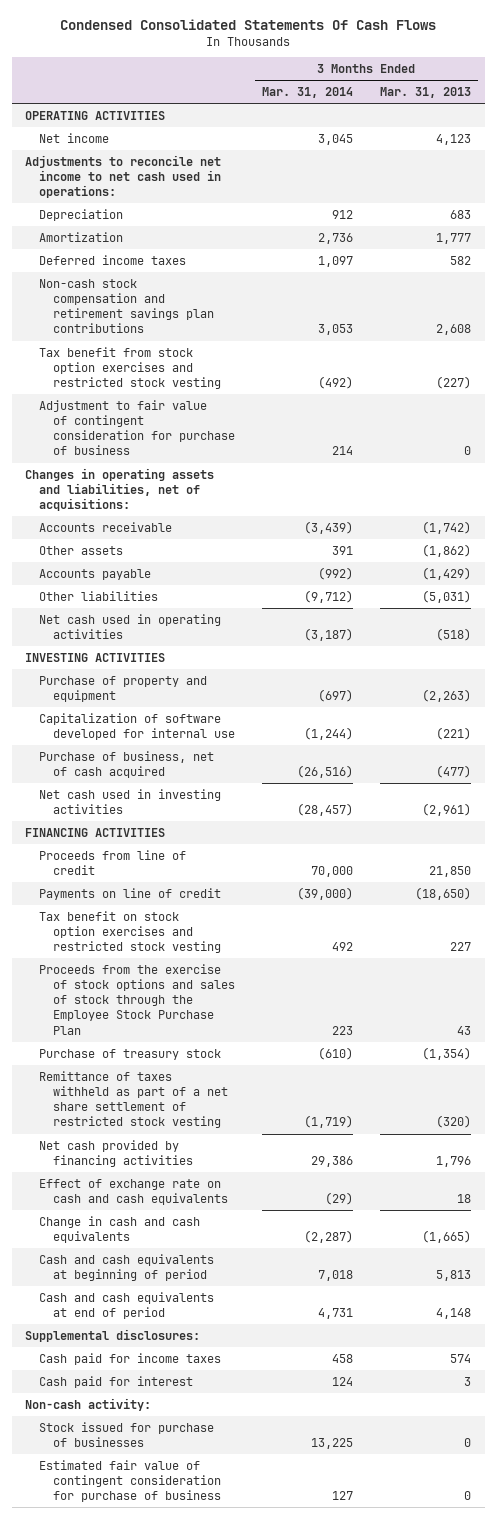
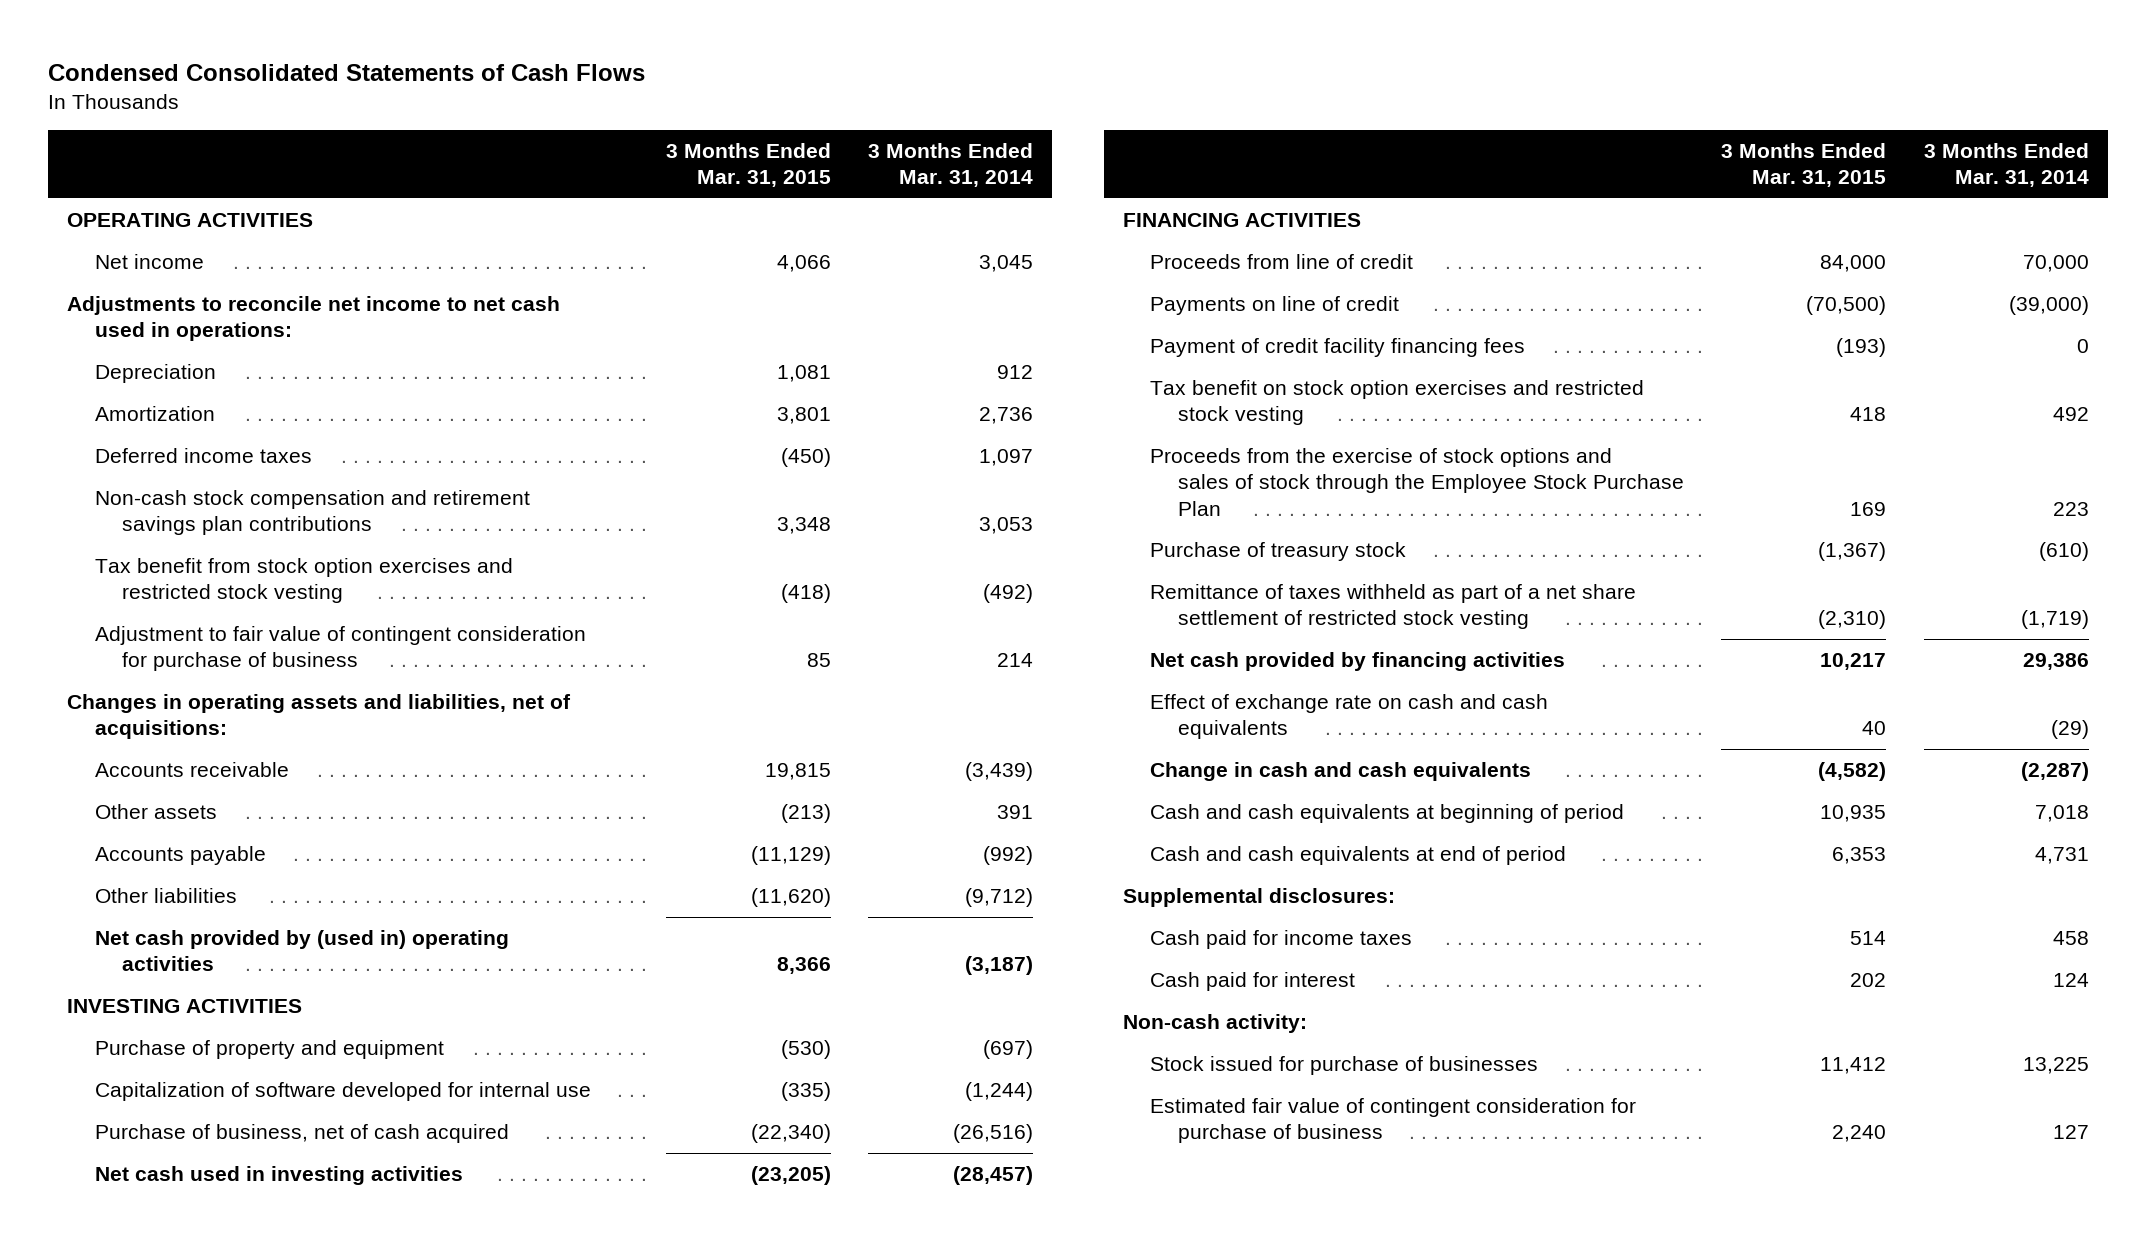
- Condensed Consolidated Statements Of Cash Flows
+ Condensed Consolidated Statements of Cash Flows
- | 3 Months Ended Mar. 31, 2014 | 3 Months Ended Mar. 31, 2013
+ | 3 Months Ended Mar. 31, 2015 | 3 Months Ended Mar. 31, 2014
- Net cash used in operating activities | (3,187) | (518)
+ Net cash provided by (used in) operating activities | 8,366 | (3,187)
+ Payment of credit facility financing fees | (193) | 0

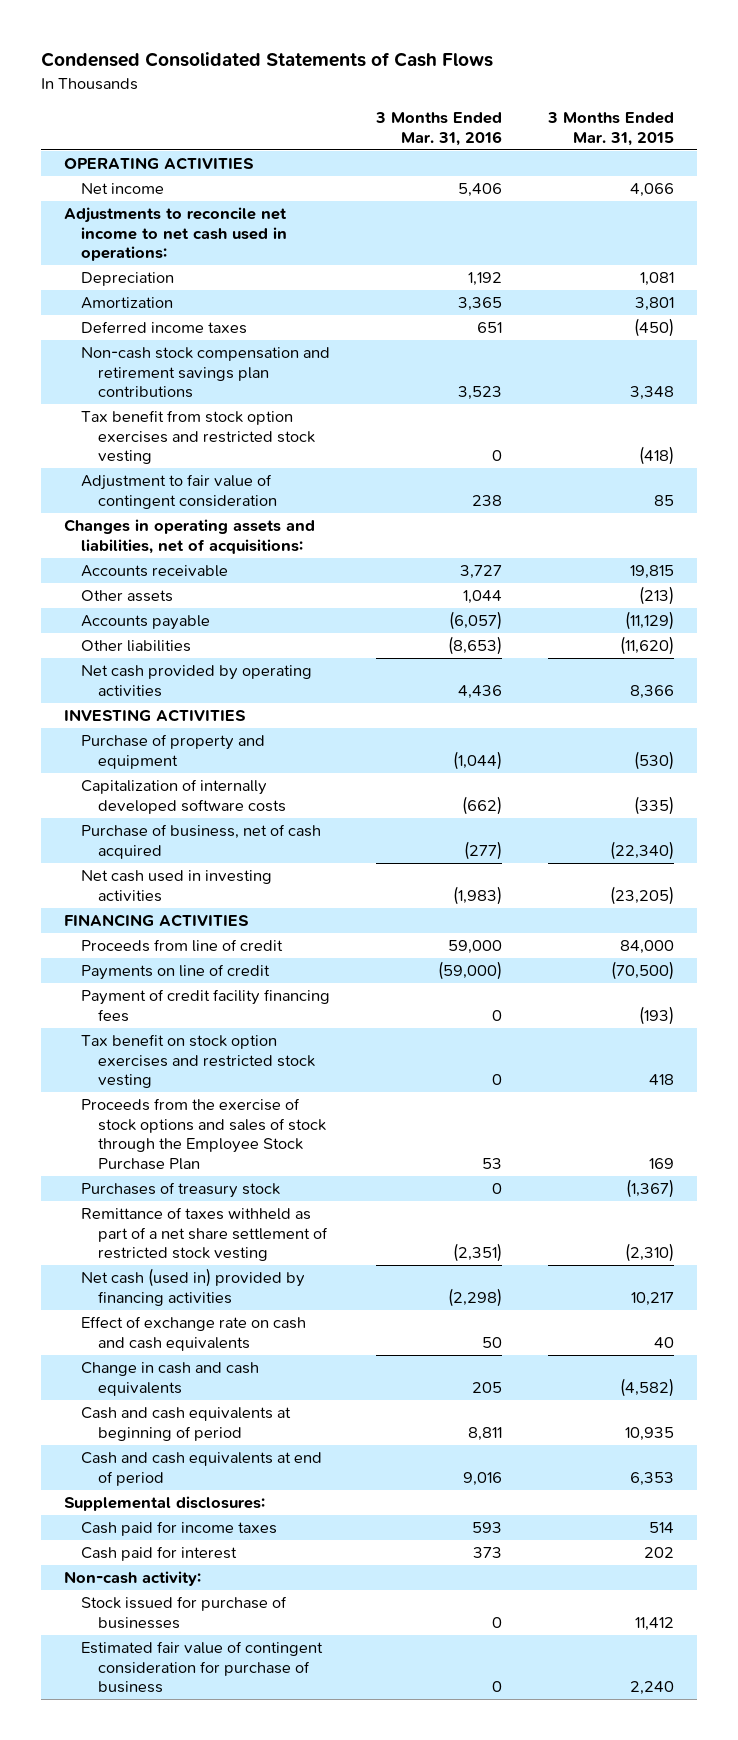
- | 3 Months Ended Mar. 31, 2015 | 3 Months Ended Mar. 31, 2014
+ | 3 Months Ended Mar. 31, 2016 | 3 Months Ended Mar. 31, 2015
- Adjustment to fair value of contingent consideration for purchase of business | 85 | 214
+ Adjustment to fair value of contingent consideration | 238 | 85
- Net cash provided by (used in) operating activities | 8,366 | (3,187)
+ Net cash provided by operating activities | 4,436 | 8,366
- Capitalization of software developed for internal use | (335) | (1,244)
+ Capitalization of internally developed software costs | (662) | (335)
- Purchase of treasury stock | (1,367) | (610)
+ Purchases of treasury stock | 0 | (1,367)
- Net cash provided by financing activities | 10,217 | 29,386
+ Net cash (used in) provided by financing activities | (2,298) | 10,217

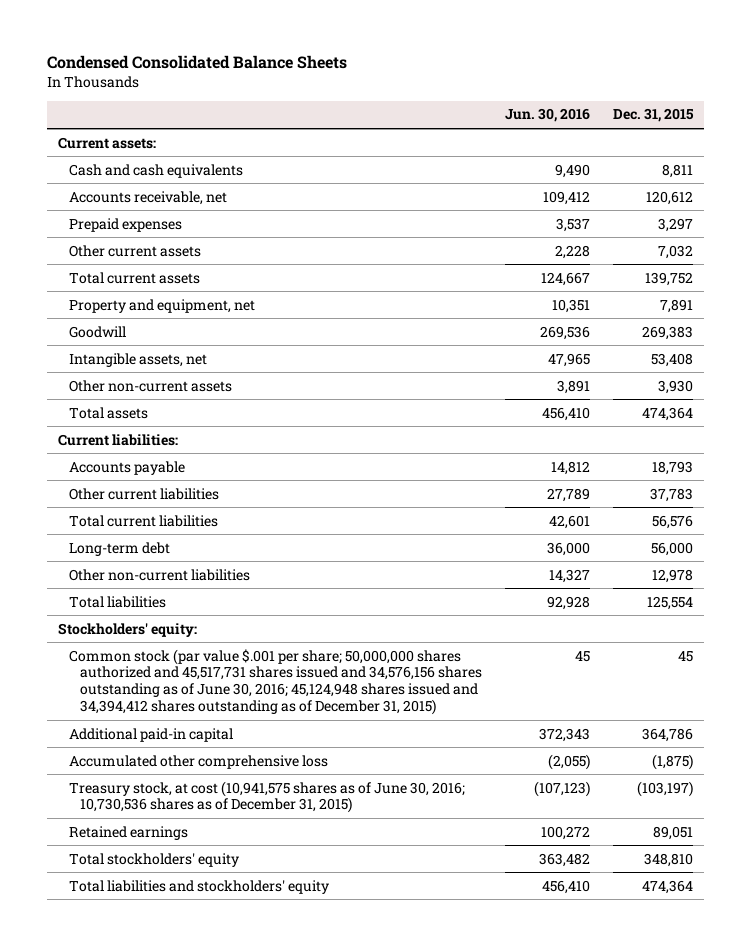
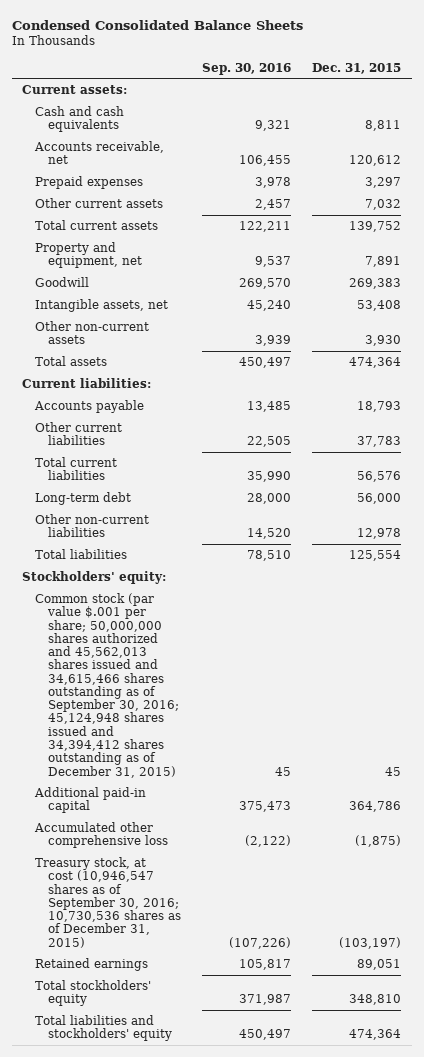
- | Jun. 30, 2016 | Dec. 31, 2015
+ | Sep. 30, 2016 | Dec. 31, 2015
- Common stock (par value $.001 per share; 50,000,000 shares authorized and 45,517,731 shares issued and 34,576,156 shares outstanding as of June 30, 2016; 45,124,948 shares issued and 34,394,412 shares outstanding as of December 31, 2015) | 45 | 45
+ Common stock (par value $.001 per share; 50,000,000 shares authorized and 45,562,013 shares issued and 34,615,466 shares outstanding as of September 30, 2016; 45,124,948 shares issued and 34,394,412 shares outstanding as of December 31, 2015) | 45 | 45
- Treasury stock, at cost (10,941,575 shares as of June 30, 2016; 10,730,536 shares as of December 31, 2015) | (107,123) | (103,197)
+ Treasury stock, at cost (10,946,547 shares as of September 30, 2016; 10,730,536 shares as of December 31, 2015) | (107,226) | (103,197)

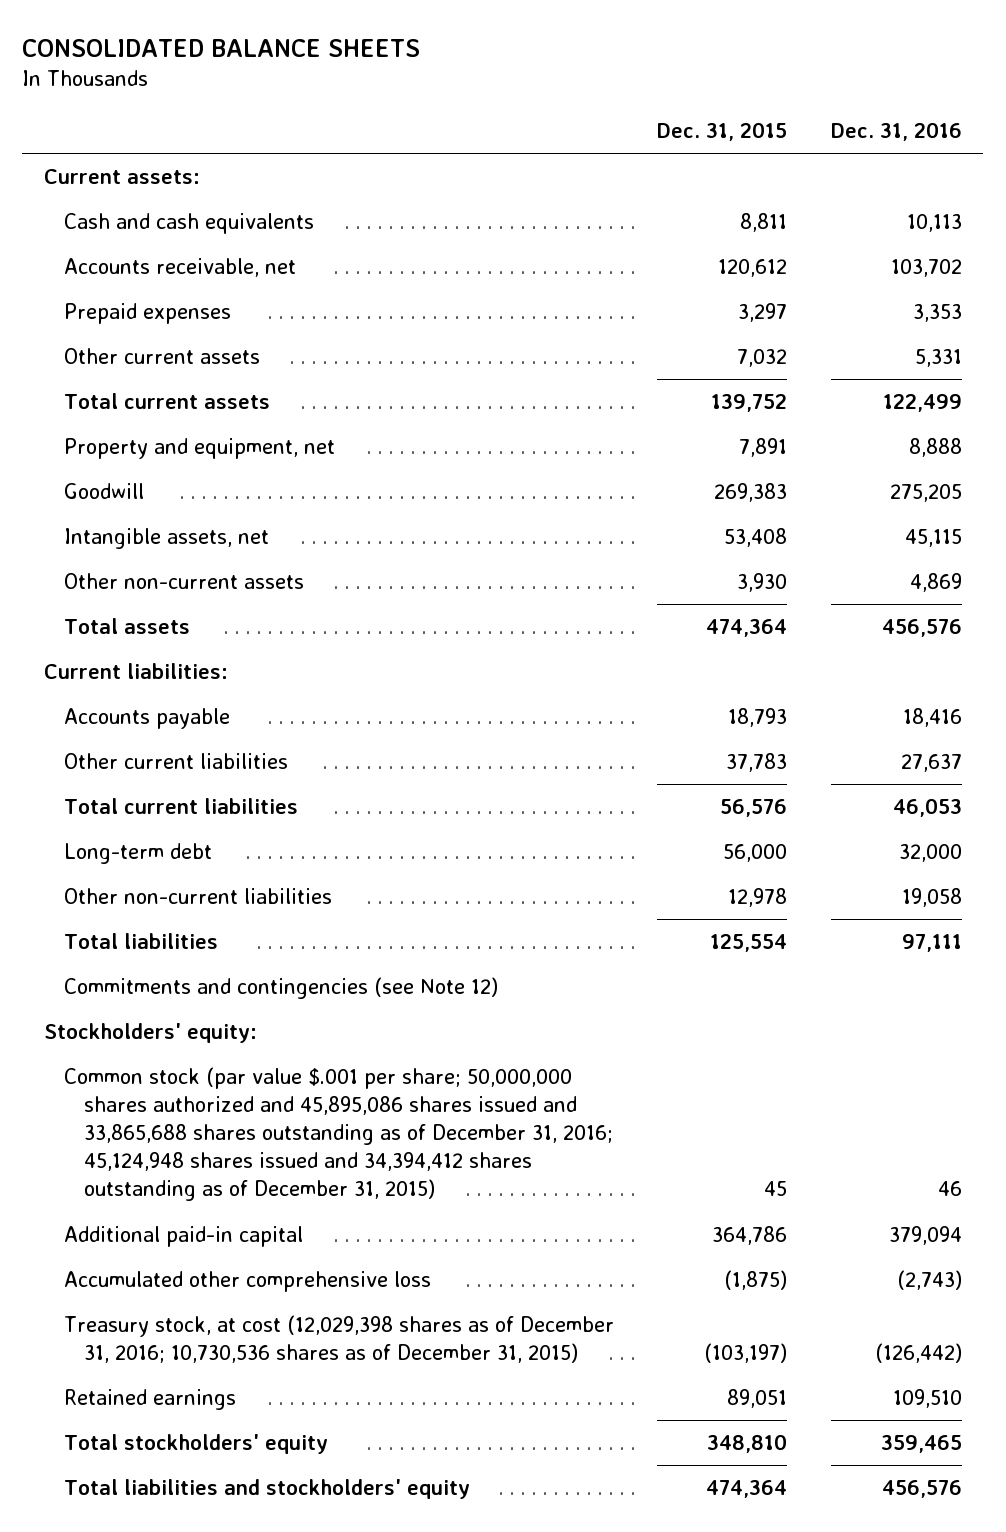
- Condensed Consolidated Balance Sheets
+ CONSOLIDATED BALANCE SHEETS
- | Sep. 30, 2016 | Dec. 31, 2015
+ | Dec. 31, 2015 | Dec. 31, 2016
+ Commitments and contingencies (see Note 12)
- Common stock (par value $.001 per share; 50,000,000 shares authorized and 45,562,013 shares issued and 34,615,466 shares outstanding as of September 30, 2016; 45,124,948 shares issued and 34,394,412 shares outstanding as of December 31, 2015) | 45 | 45
+ Common stock (par value $.001 per share; 50,000,000 shares authorized and 45,895,086 shares issued and 33,865,688 shares outstanding as of December 31, 2016; 45,124,948 shares issued and 34,394,412 shares outstanding as of December 31, 2015) | 45 | 46
- Treasury stock, at cost (10,946,547 shares as of September 30, 2016; 10,730,536 shares as of December 31, 2015) | (107,226) | (103,197)
+ Treasury stock, at cost (12,029,398 shares as of December 31, 2016; 10,730,536 shares as of December 31, 2015) | (103,197) | (126,442)

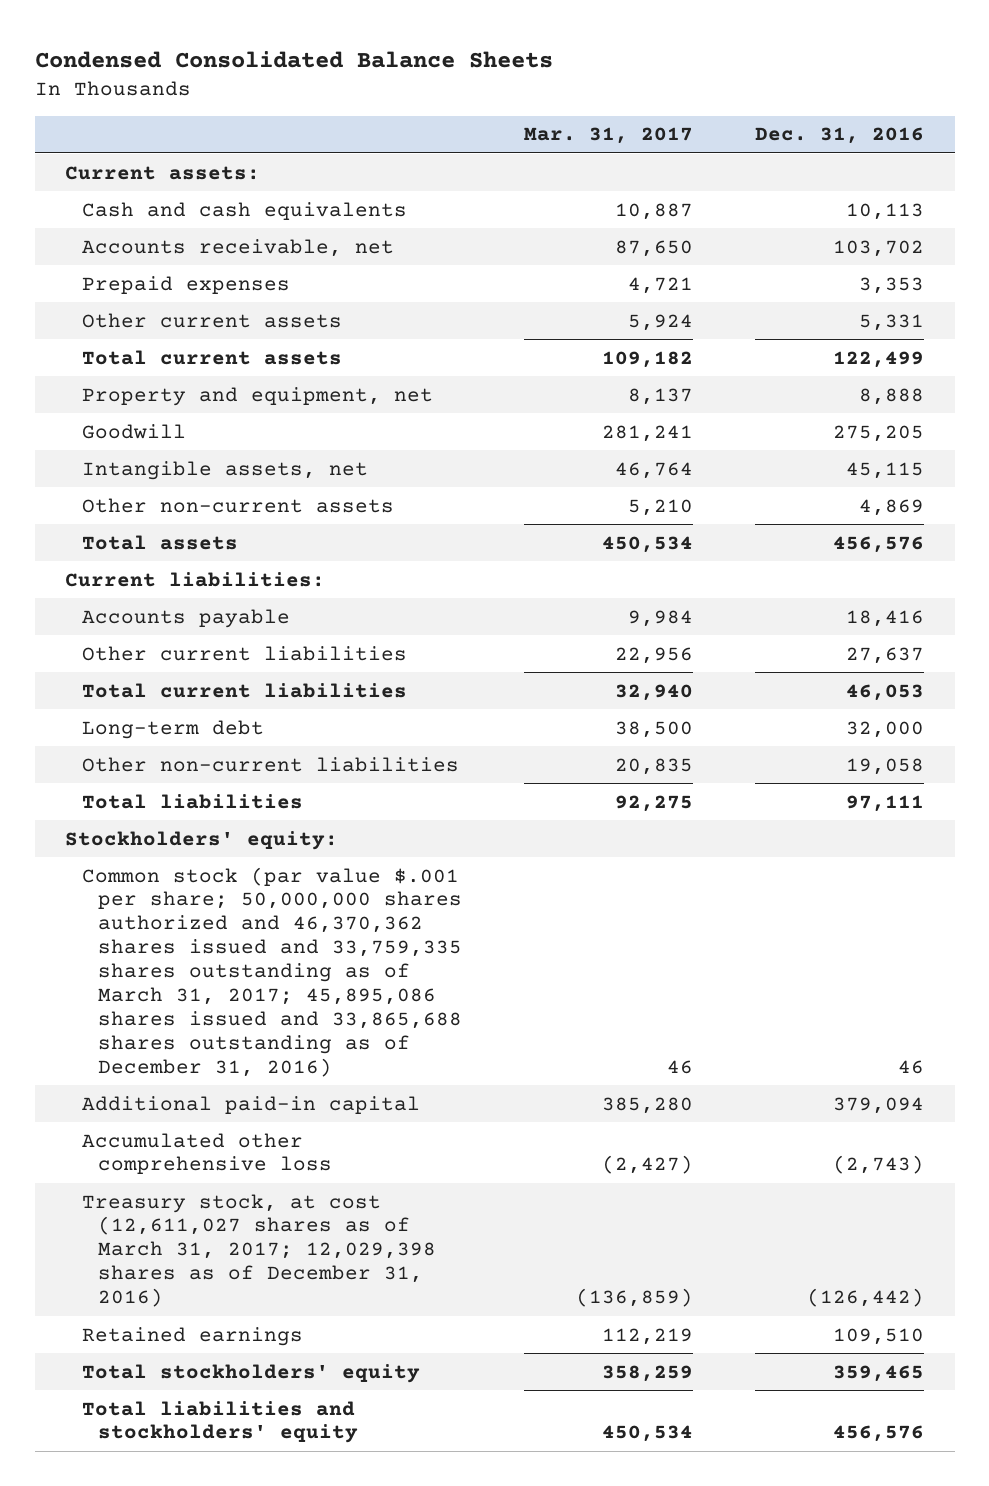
- CONSOLIDATED BALANCE SHEETS
+ Condensed Consolidated Balance Sheets
- | Dec. 31, 2015 | Dec. 31, 2016
+ | Mar. 31, 2017 | Dec. 31, 2016
- Commitments and contingencies (see Note 12)
- Common stock (par value $.001 per share; 50,000,000 shares authorized and 45,895,086 shares issued and 33,865,688 shares outstanding as of December 31, 2016; 45,124,948 shares issued and 34,394,412 shares outstanding as of December 31, 2015) | 45 | 46
+ Common stock (par value $.001 per share; 50,000,000 shares authorized and 46,370,362 shares issued and 33,759,335 shares outstanding as of March 31, 2017; 45,895,086 shares issued and 33,865,688 shares outstanding as of December 31, 2016) | 46 | 46
- Treasury stock, at cost (12,029,398 shares as of December 31, 2016; 10,730,536 shares as of December 31, 2015) | (103,197) | (126,442)
+ Treasury stock, at cost (12,611,027 shares as of March 31, 2017; 12,029,398 shares as of December 31, 2016) | (136,859) | (126,442)

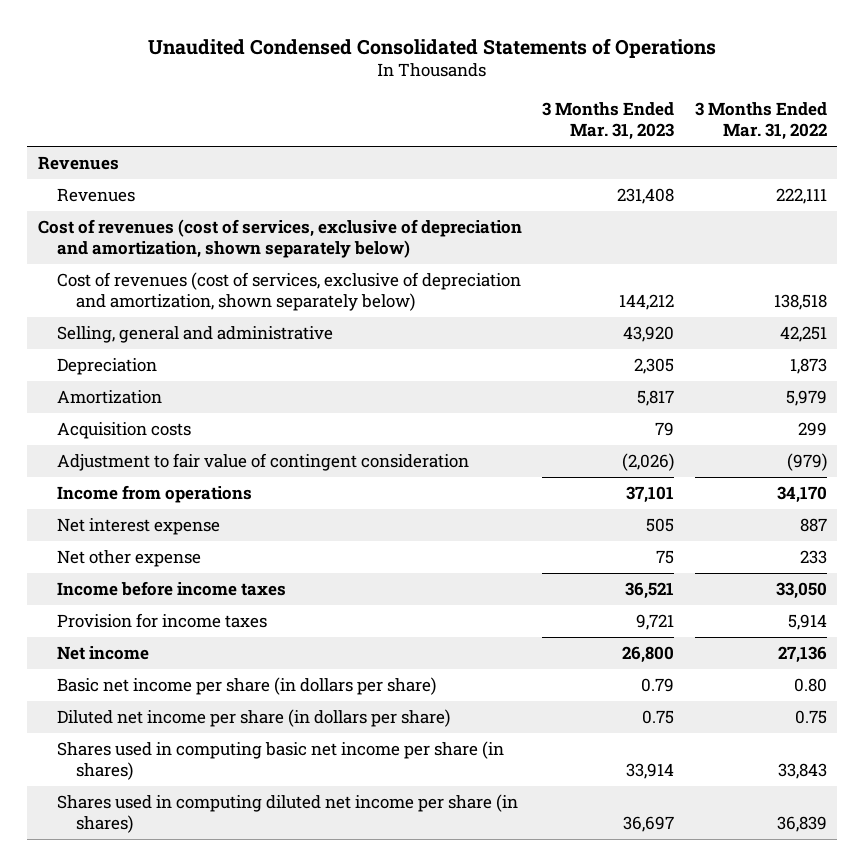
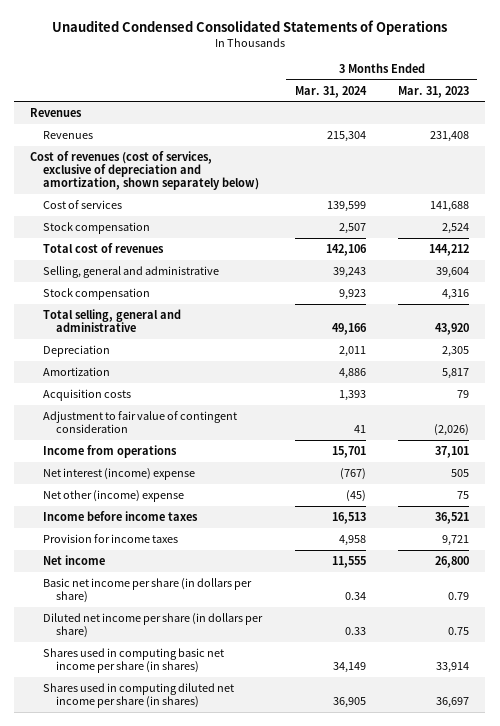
- | 3 Months Ended Mar. 31, 2023 | 3 Months Ended Mar. 31, 2022
+ | 3 Months Ended Mar. 31, 2024 | 3 Months Ended Mar. 31, 2023
- Cost of revenues (cost of services, exclusive of depreciation and amortization, shown separately below) | 144,212 | 138,518
- Selling, general and administrative | 43,920 | 42,251
+ Cost of services | 139,599 | 141,688
+ Stock compensation | 2,507 | 2,524
+ Total cost of revenues | 142,106 | 144,212
+ Selling, general and administrative | 39,243 | 39,604
+ Stock compensation | 9,923 | 4,316
+ Total selling, general and administrative | 49,166 | 43,920
- Net interest expense | 505 | 887
- Net other expense | 75 | 233
+ Net interest (income) expense | (767) | 505
+ Net other (income) expense | (45) | 75

